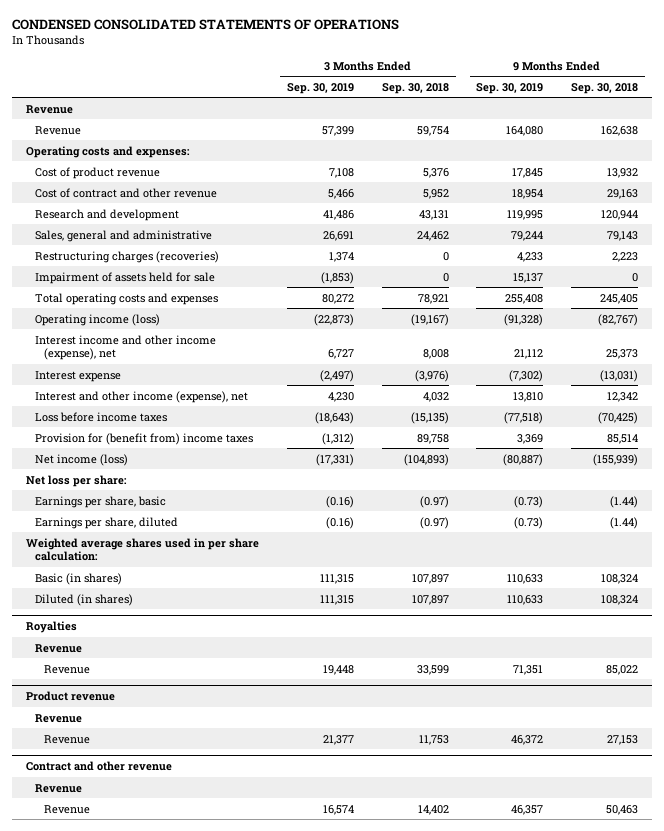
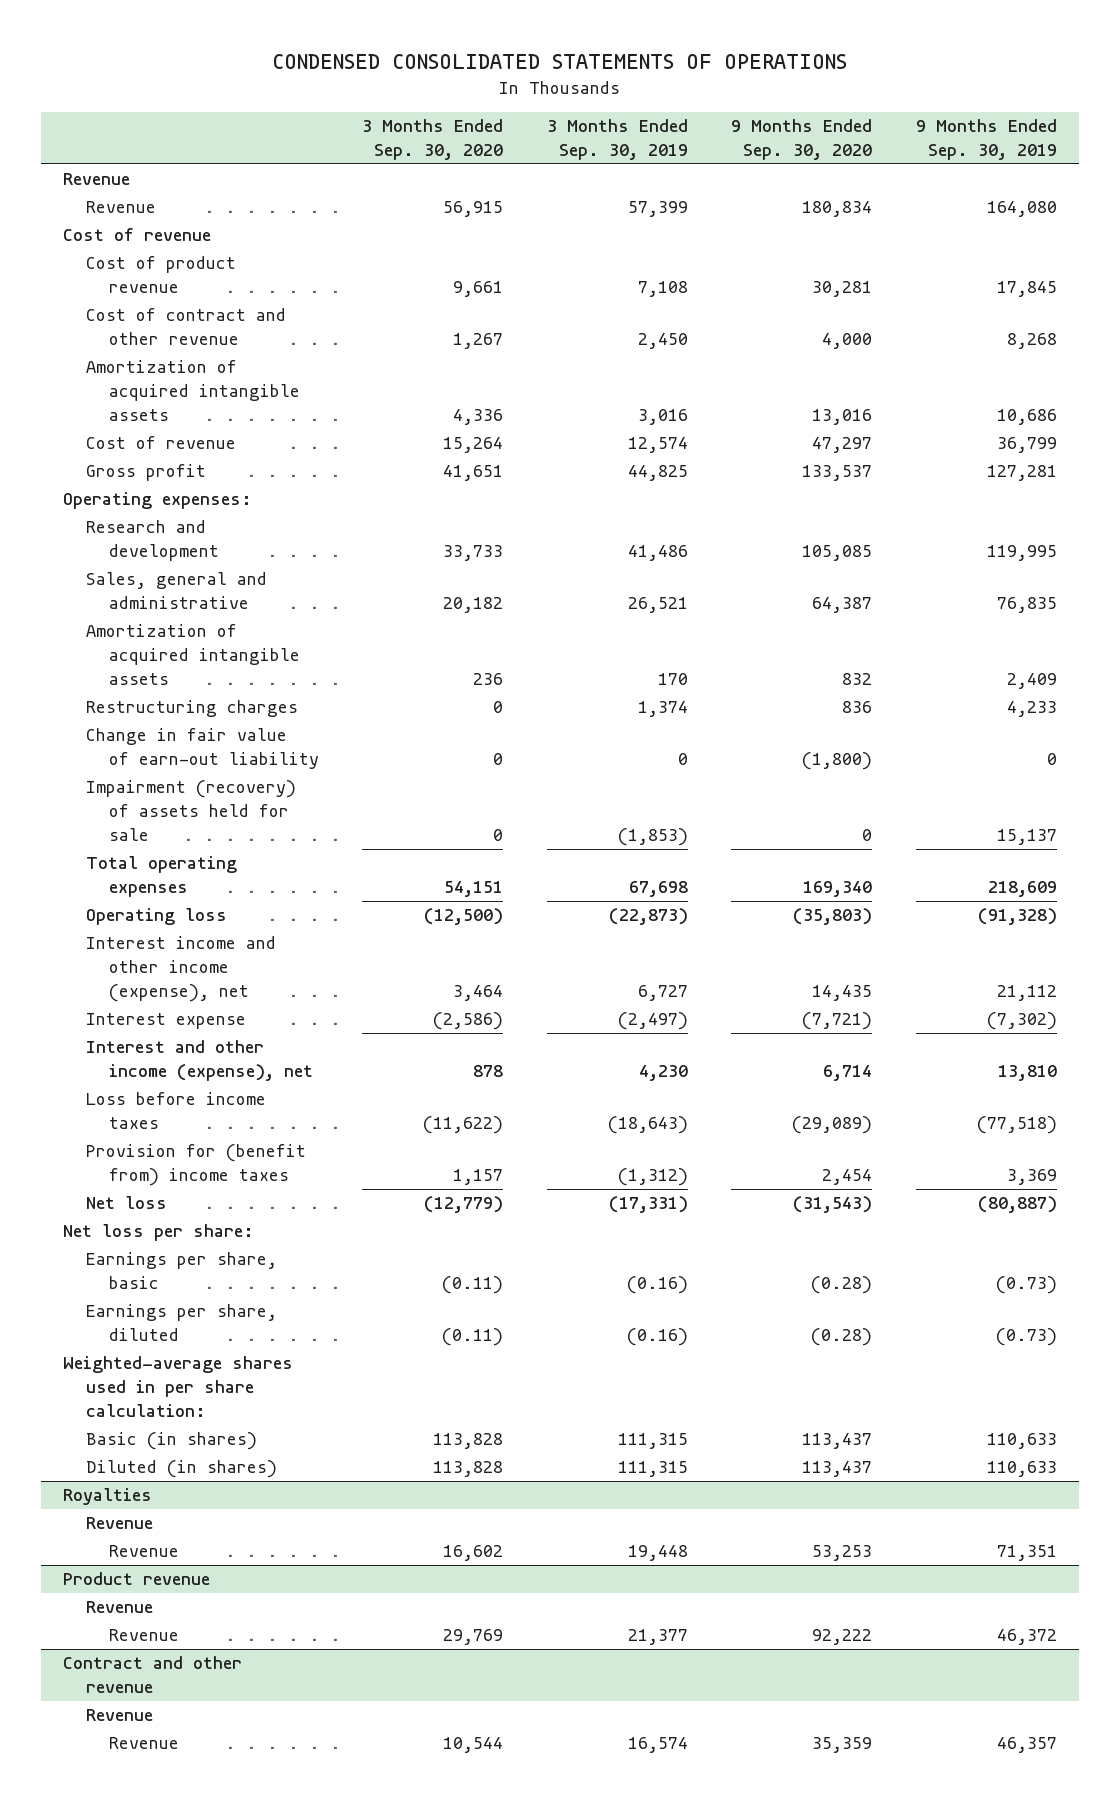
- | 3 Months Ended Sep. 30, 2019 | 3 Months Ended Sep. 30, 2018 | 9 Months Ended Sep. 30, 2019 | 9 Months Ended Sep. 30, 2018
+ | 3 Months Ended Sep. 30, 2020 | 3 Months Ended Sep. 30, 2019 | 9 Months Ended Sep. 30, 2020 | 9 Months Ended Sep. 30, 2019
- Operating costs and expenses:
+ Cost of revenue
- Cost of contract and other revenue | 5,466 | 5,952 | 18,954 | 29,163
+ Cost of contract and other revenue | 1,267 | 2,450 | 4,000 | 8,268
+ Amortization of acquired intangible assets | 4,336 | 3,016 | 13,016 | 10,686
+ Cost of revenue | 15,264 | 12,574 | 47,297 | 36,799
+ Gross profit | 41,651 | 44,825 | 133,537 | 127,281
+ Operating expenses:
- Sales, general and administrative | 26,691 | 24,462 | 79,244 | 79,143
- Restructuring charges (recoveries) | 1,374 | 0 | 4,233 | 2,223
- Impairment of assets held for sale | (1,853) | 0 | 15,137 | 0
- Total operating costs and expenses | 80,272 | 78,921 | 255,408 | 245,405
- Operating income (loss) | (22,873) | (19,167) | (91,328) | (82,767)
+ Sales, general and administrative | 20,182 | 26,521 | 64,387 | 76,835
+ Amortization of acquired intangible assets | 236 | 170 | 832 | 2,409
+ Restructuring charges | 0 | 1,374 | 836 | 4,233
+ Change in fair value of earn-out liability | 0 | 0 | (1,800) | 0
+ Impairment (recovery) of assets held for sale | 0 | (1,853) | 0 | 15,137
+ Total operating expenses | 54,151 | 67,698 | 169,340 | 218,609
+ Operating loss | (12,500) | (22,873) | (35,803) | (91,328)
- Net income (loss) | (17,331) | (104,893) | (80,887) | (155,939)
+ Net loss | (12,779) | (17,331) | (31,543) | (80,887)
- Weighted average shares used in per share calculation:
+ Weighted-average shares used in per share calculation:

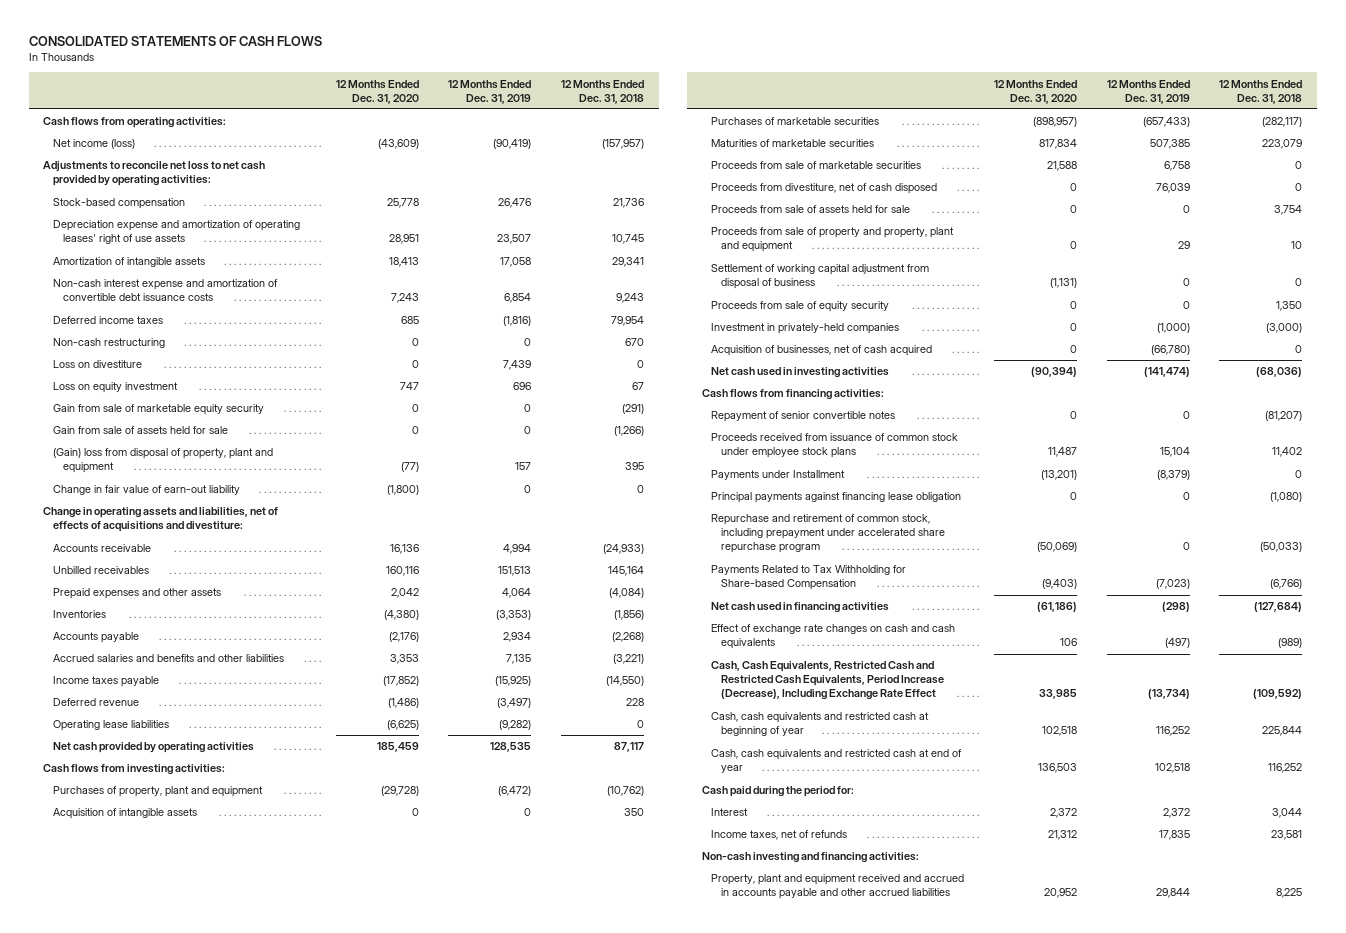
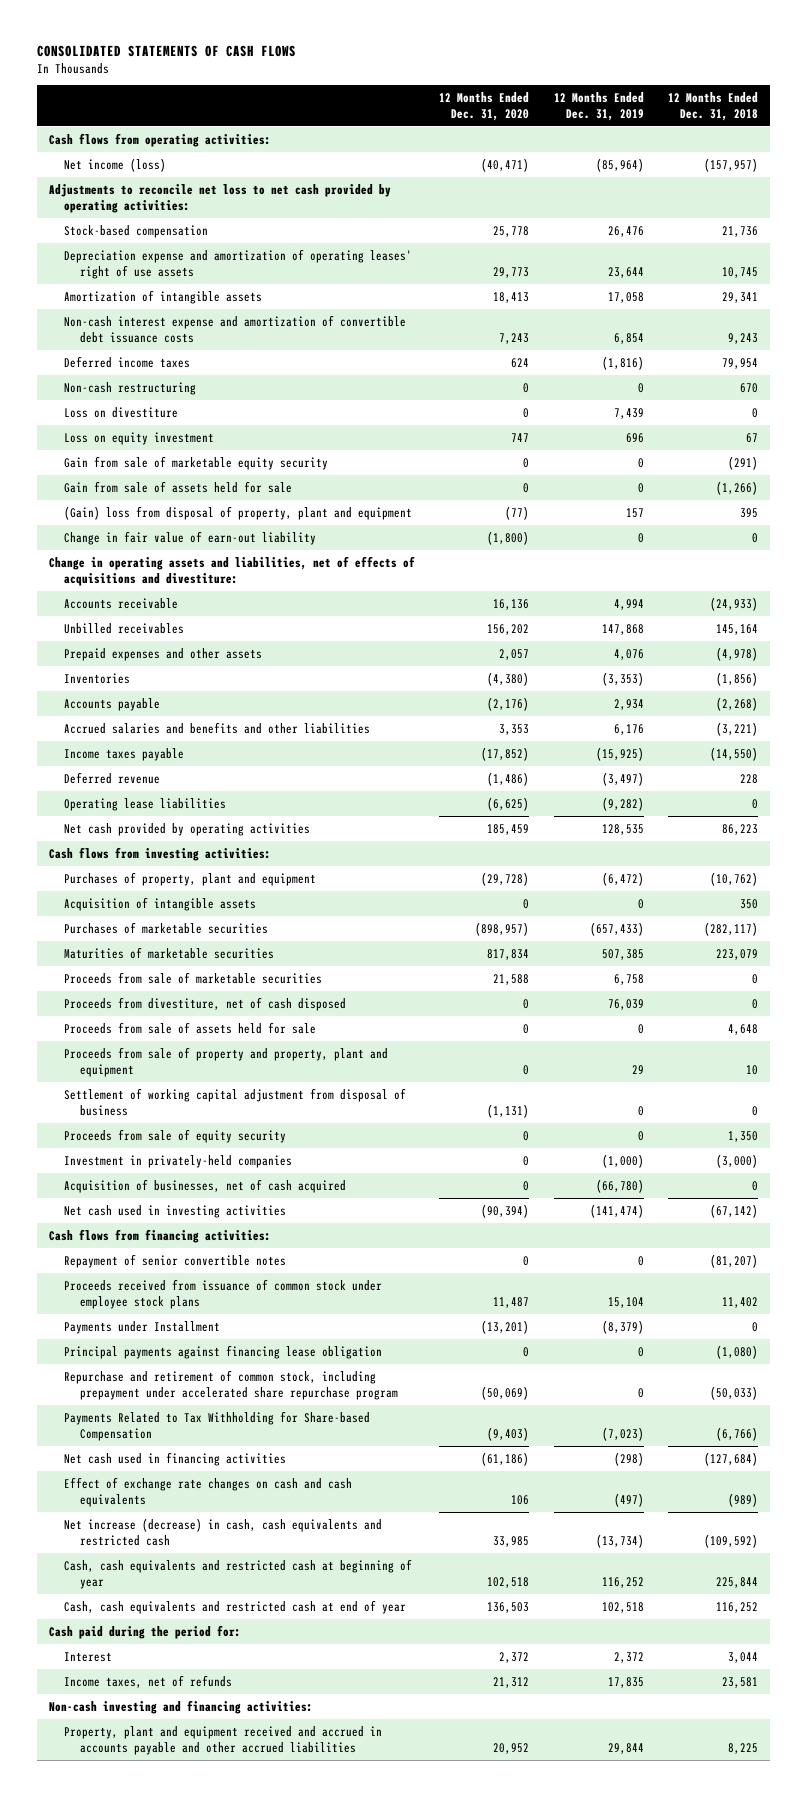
- Net income (loss) | (43,609) | (90,419) | (157,957)
+ Net income (loss) | (40,471) | (85,964) | (157,957)
- Depreciation expense and amortization of operating leases' right of use assets | 28,951 | 23,507 | 10,745
+ Depreciation expense and amortization of operating leases' right of use assets | 29,773 | 23,644 | 10,745
- Deferred income taxes | 685 | (1,816) | 79,954
+ Deferred income taxes | 624 | (1,816) | 79,954
- Unbilled receivables | 160,116 | 151,513 | 145,164
- Prepaid expenses and other assets | 2,042 | 4,064 | (4,084)
+ Unbilled receivables | 156,202 | 147,868 | 145,164
+ Prepaid expenses and other assets | 2,057 | 4,076 | (4,978)
- Accrued salaries and benefits and other liabilities | 3,353 | 7,135 | (3,221)
+ Accrued salaries and benefits and other liabilities | 3,353 | 6,176 | (3,221)
- Net cash provided by operating activities | 185,459 | 128,535 | 87,117
+ Net cash provided by operating activities | 185,459 | 128,535 | 86,223
- Proceeds from sale of assets held for sale | 0 | 0 | 3,754
+ Proceeds from sale of assets held for sale | 0 | 0 | 4,648
- Net cash used in investing activities | (90,394) | (141,474) | (68,036)
+ Net cash used in investing activities | (90,394) | (141,474) | (67,142)
- Cash, Cash Equivalents, Restricted Cash and Restricted Cash Equivalents, Period Increase (Decrease), Including Exchange Rate Effect | 33,985 | (13,734) | (109,592)
+ Net increase (decrease) in cash, cash equivalents and restricted cash | 33,985 | (13,734) | (109,592)

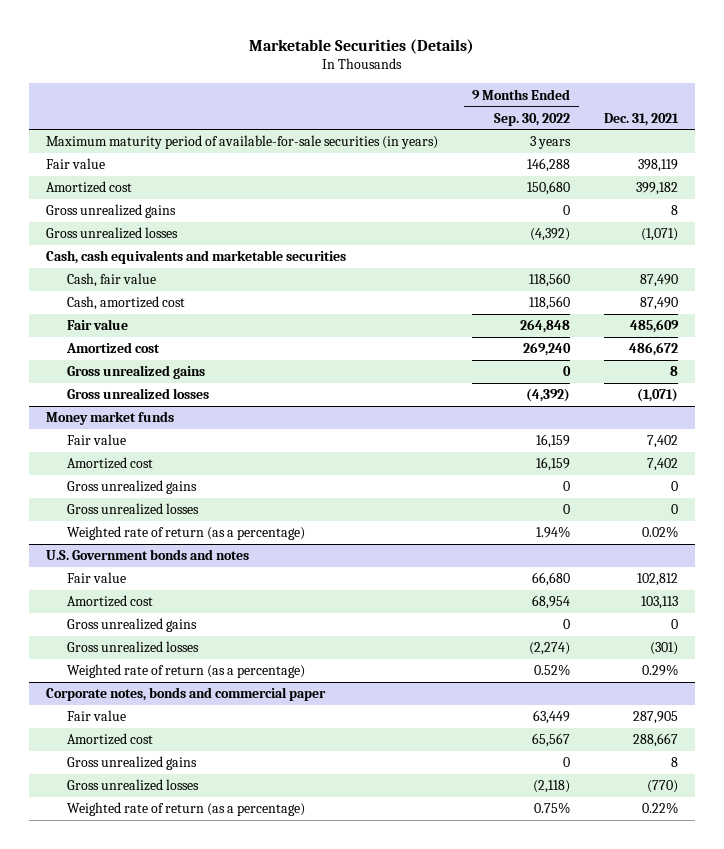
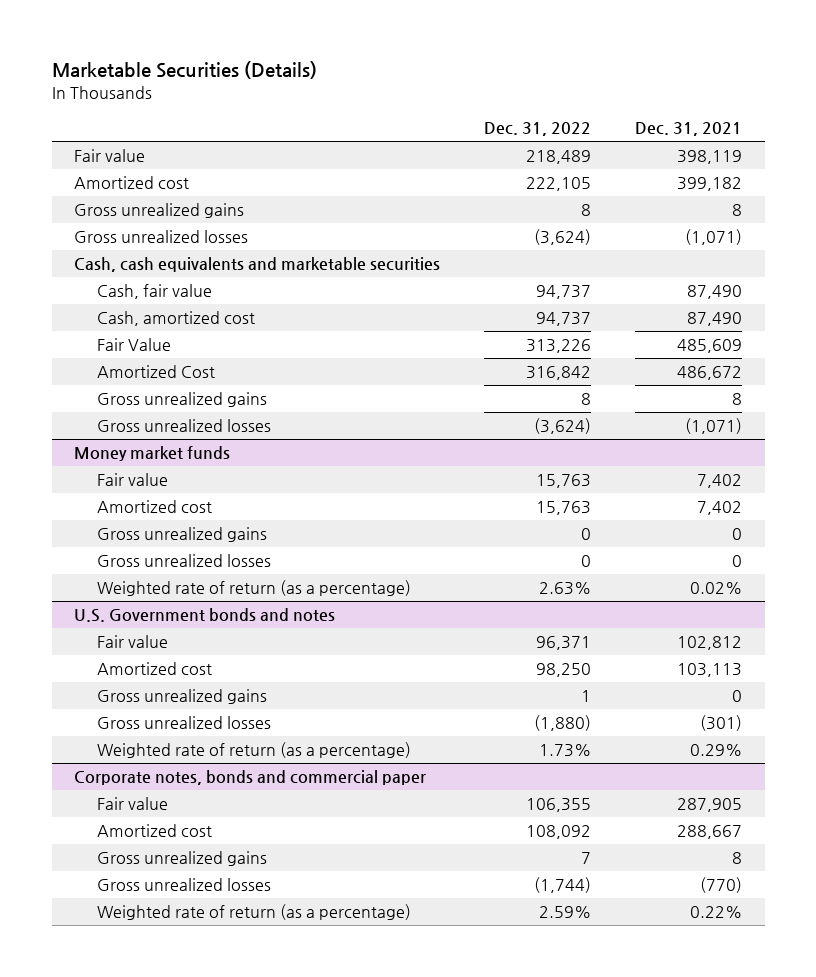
- | 9 Months Ended Sep. 30, 2022 | Dec. 31, 2021
+ | Dec. 31, 2022 | Dec. 31, 2021
- Maximum maturity period of available-for-sale securities (in years) | 3 years |
- Fair value | 264,848 | 485,609
- Amortized cost | 269,240 | 486,672
+ Fair Value | 313,226 | 485,609
+ Amortized Cost | 316,842 | 486,672

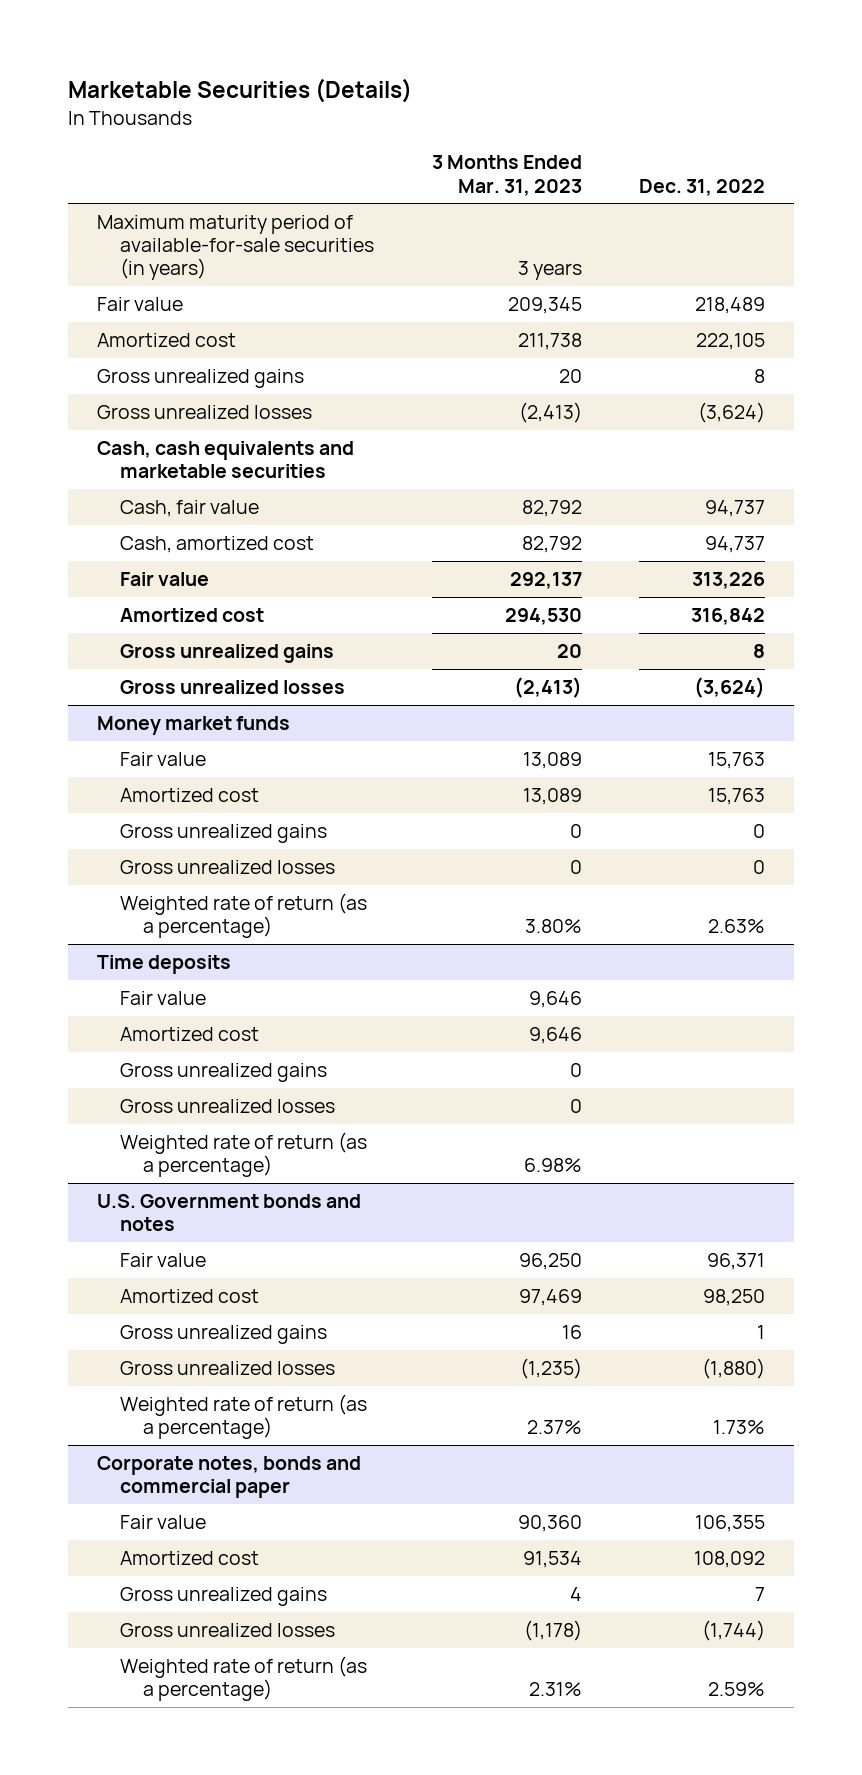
- | Dec. 31, 2022 | Dec. 31, 2021
+ | 3 Months Ended Mar. 31, 2023 | Dec. 31, 2022
+ Maximum maturity period of available-for-sale securities (in years) | 3 years |
- Fair Value | 313,226 | 485,609
- Amortized Cost | 316,842 | 486,672
+ Fair value | 292,137 | 313,226
+ Amortized cost | 294,530 | 316,842
+ Time deposits
+ Fair value | 9,646 |
+ Amortized cost | 9,646 |
+ Gross unrealized gains | 0 |
+ Gross unrealized losses | 0 |
+ Weighted rate of return (as a percentage) | 6.98% |

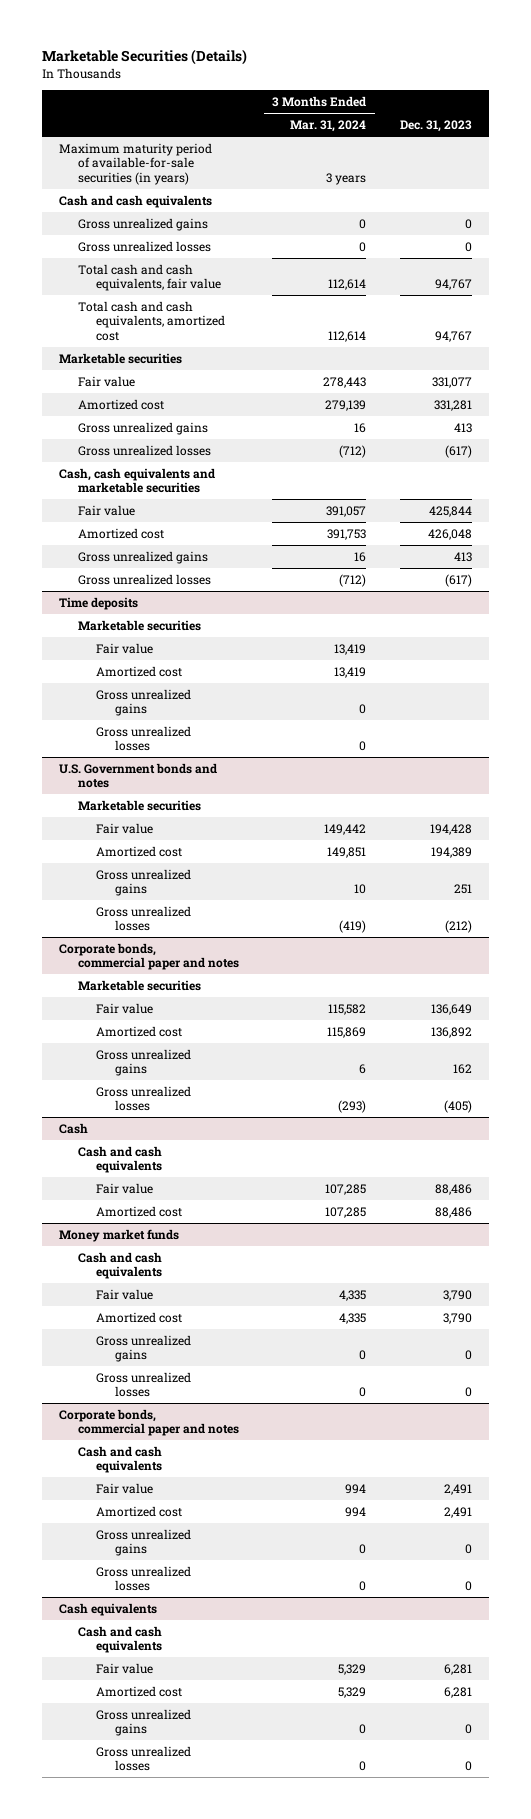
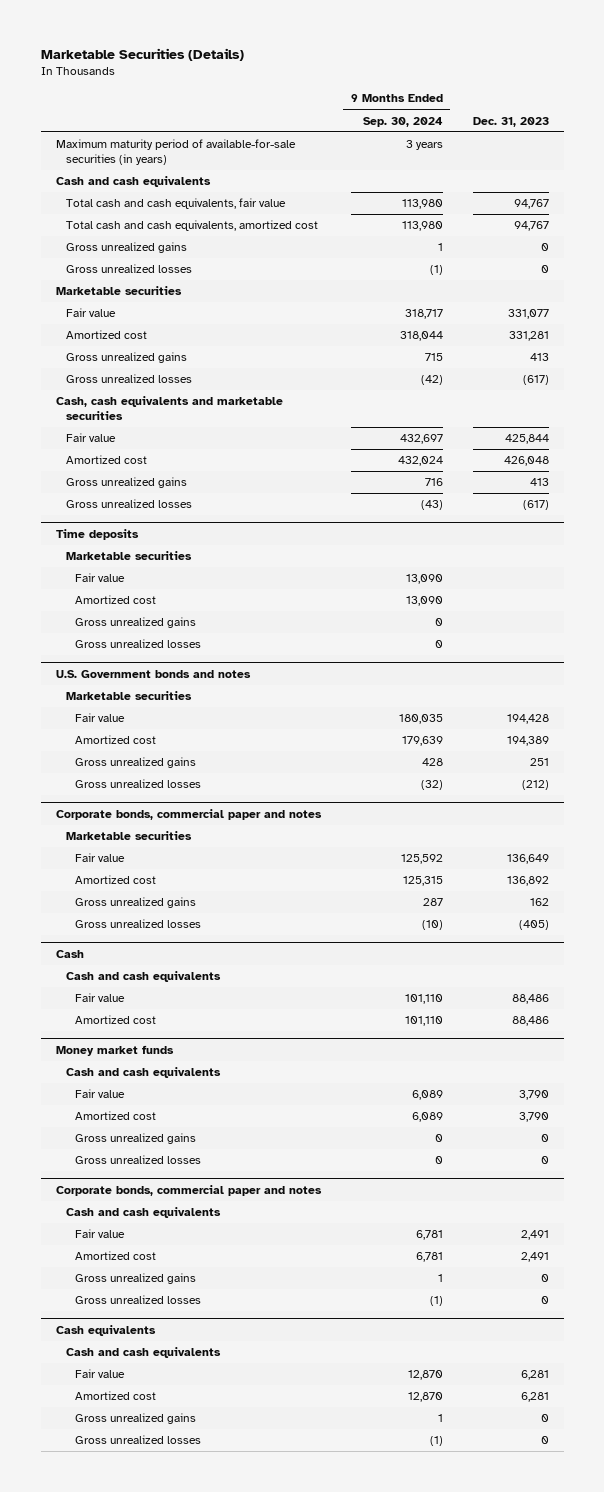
- | 3 Months Ended Mar. 31, 2024 | Dec. 31, 2023
+ | 9 Months Ended Sep. 30, 2024 | Dec. 31, 2023
moved down: Gross unrealized gains | 1 | 0
moved down: Gross unrealized losses | (1) | 0

